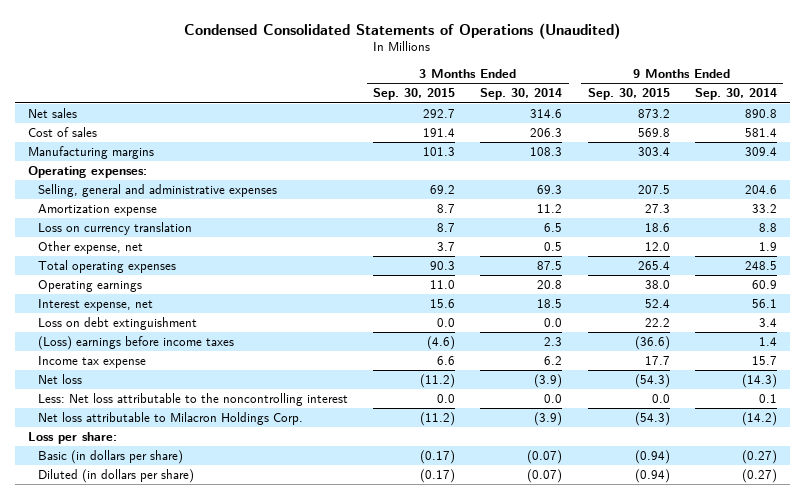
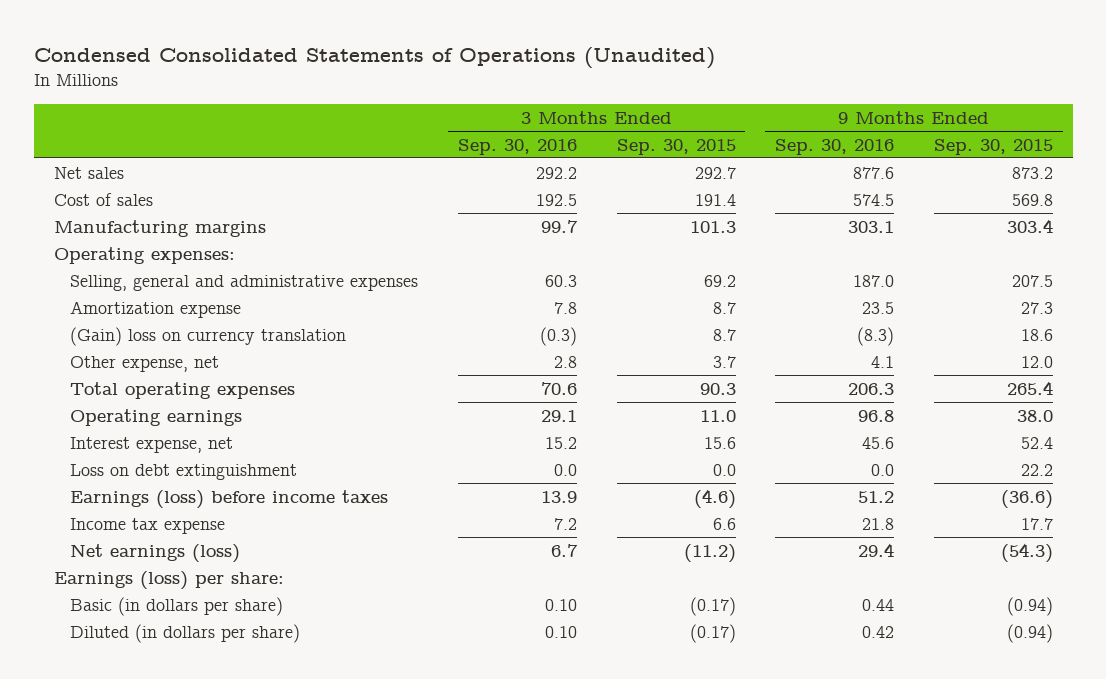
- | 3 Months Ended Sep. 30, 2015 | 3 Months Ended Sep. 30, 2014 | 9 Months Ended Sep. 30, 2015 | 9 Months Ended Sep. 30, 2014
+ | 3 Months Ended Sep. 30, 2016 | 3 Months Ended Sep. 30, 2015 | 9 Months Ended Sep. 30, 2016 | 9 Months Ended Sep. 30, 2015
- Loss on currency translation | 8.7 | 6.5 | 18.6 | 8.8
+ (Gain) loss on currency translation | (0.3) | 8.7 | (8.3) | 18.6
- (Loss) earnings before income taxes | (4.6) | 2.3 | (36.6) | 1.4
+ Earnings (loss) before income taxes | 13.9 | (4.6) | 51.2 | (36.6)
- Net loss | (11.2) | (3.9) | (54.3) | (14.3)
- Less: Net loss attributable to the noncontrolling interest | 0.0 | 0.0 | 0.0 | 0.1
- Net loss attributable to Milacron Holdings Corp. | (11.2) | (3.9) | (54.3) | (14.2)
- Loss per share:
+ Net earnings (loss) | 6.7 | (11.2) | 29.4 | (54.3)
+ Earnings (loss) per share:

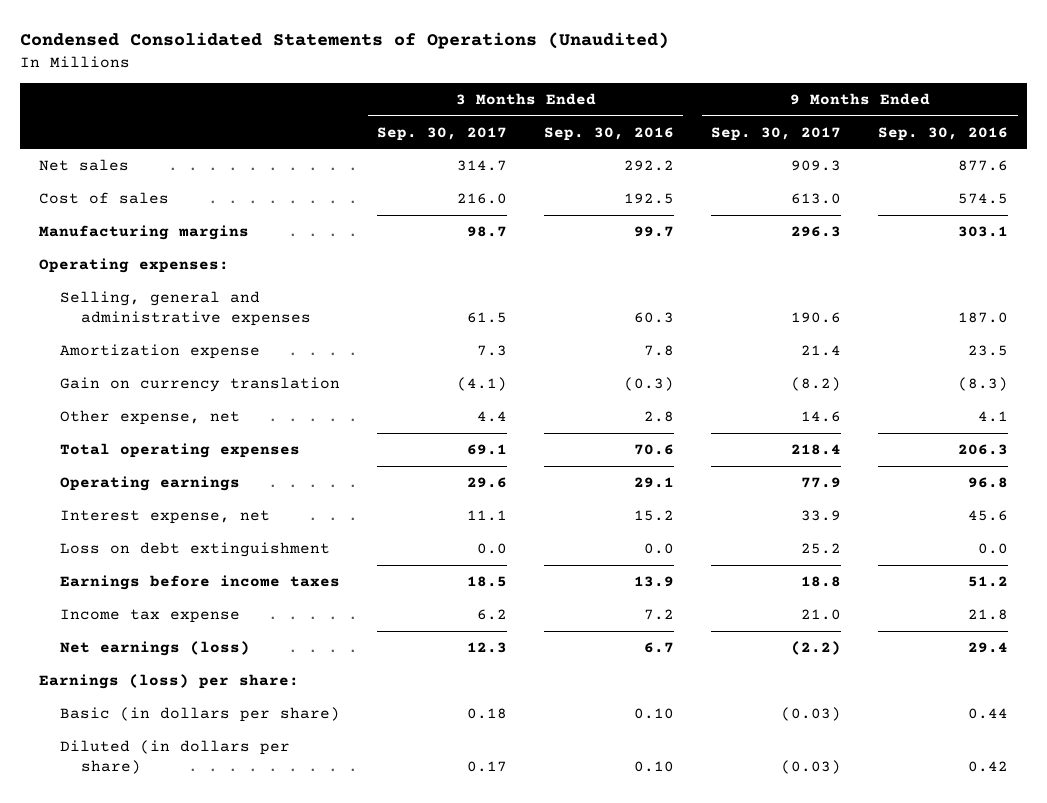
- | 3 Months Ended Sep. 30, 2016 | 3 Months Ended Sep. 30, 2015 | 9 Months Ended Sep. 30, 2016 | 9 Months Ended Sep. 30, 2015
+ | 3 Months Ended Sep. 30, 2017 | 3 Months Ended Sep. 30, 2016 | 9 Months Ended Sep. 30, 2017 | 9 Months Ended Sep. 30, 2016
- (Gain) loss on currency translation | (0.3) | 8.7 | (8.3) | 18.6
+ Gain on currency translation | (4.1) | (0.3) | (8.2) | (8.3)
- Earnings (loss) before income taxes | 13.9 | (4.6) | 51.2 | (36.6)
+ Earnings before income taxes | 18.5 | 13.9 | 18.8 | 51.2

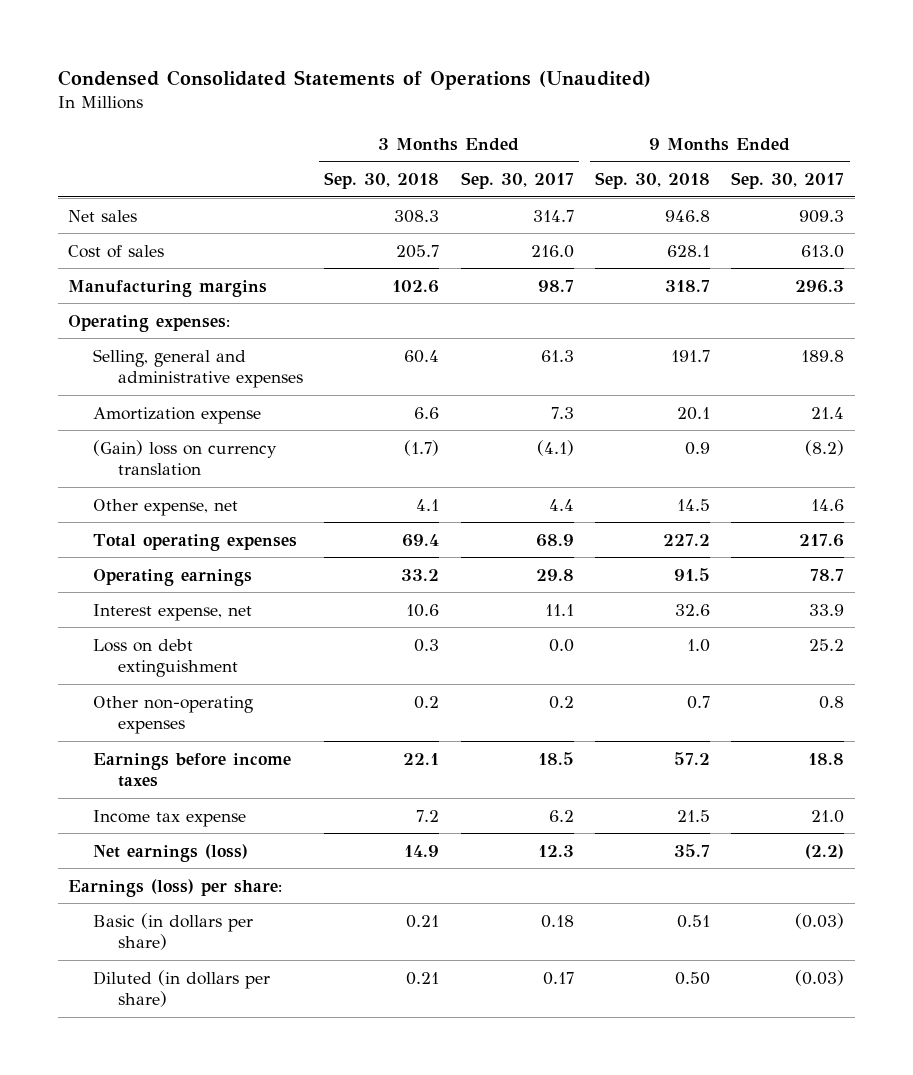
- | 3 Months Ended Sep. 30, 2017 | 3 Months Ended Sep. 30, 2016 | 9 Months Ended Sep. 30, 2017 | 9 Months Ended Sep. 30, 2016
+ | 3 Months Ended Sep. 30, 2018 | 3 Months Ended Sep. 30, 2017 | 9 Months Ended Sep. 30, 2018 | 9 Months Ended Sep. 30, 2017
- Selling, general and administrative expenses | 61.5 | 60.3 | 190.6 | 187.0
+ Selling, general and administrative expenses | 60.4 | 61.3 | 191.7 | 189.8
- Gain on currency translation | (4.1) | (0.3) | (8.2) | (8.3)
+ (Gain) loss on currency translation | (1.7) | (4.1) | 0.9 | (8.2)
- Total operating expenses | 69.1 | 70.6 | 218.4 | 206.3
- Operating earnings | 29.6 | 29.1 | 77.9 | 96.8
+ Total operating expenses | 69.4 | 68.9 | 227.2 | 217.6
+ Operating earnings | 33.2 | 29.8 | 91.5 | 78.7
+ Other non-operating expenses | 0.2 | 0.2 | 0.7 | 0.8

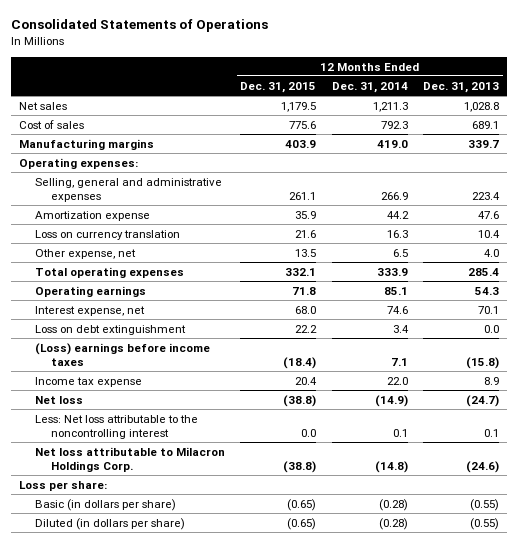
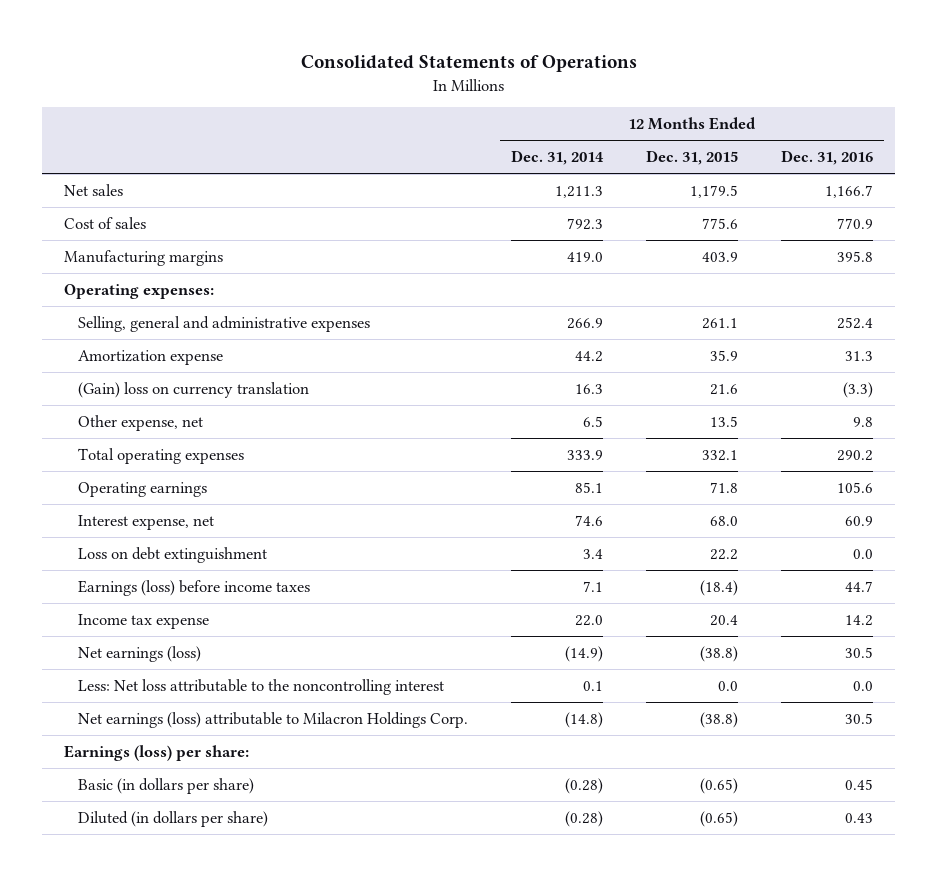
- | 12 Months Ended Dec. 31, 2015 | 12 Months Ended Dec. 31, 2014 | 12 Months Ended Dec. 31, 2013
+ | 12 Months Ended Dec. 31, 2014 | 12 Months Ended Dec. 31, 2015 | 12 Months Ended Dec. 31, 2016
- Loss on currency translation | 21.6 | 16.3 | 10.4
+ (Gain) loss on currency translation | 16.3 | 21.6 | (3.3)
- (Loss) earnings before income taxes | (18.4) | 7.1 | (15.8)
+ Earnings (loss) before income taxes | 7.1 | (18.4) | 44.7
- Net loss | (38.8) | (14.9) | (24.7)
+ Net earnings (loss) | (14.9) | (38.8) | 30.5
- Net loss attributable to Milacron Holdings Corp. | (38.8) | (14.8) | (24.6)
- Loss per share:
+ Net earnings (loss) attributable to Milacron Holdings Corp. | (14.8) | (38.8) | 30.5
+ Earnings (loss) per share:

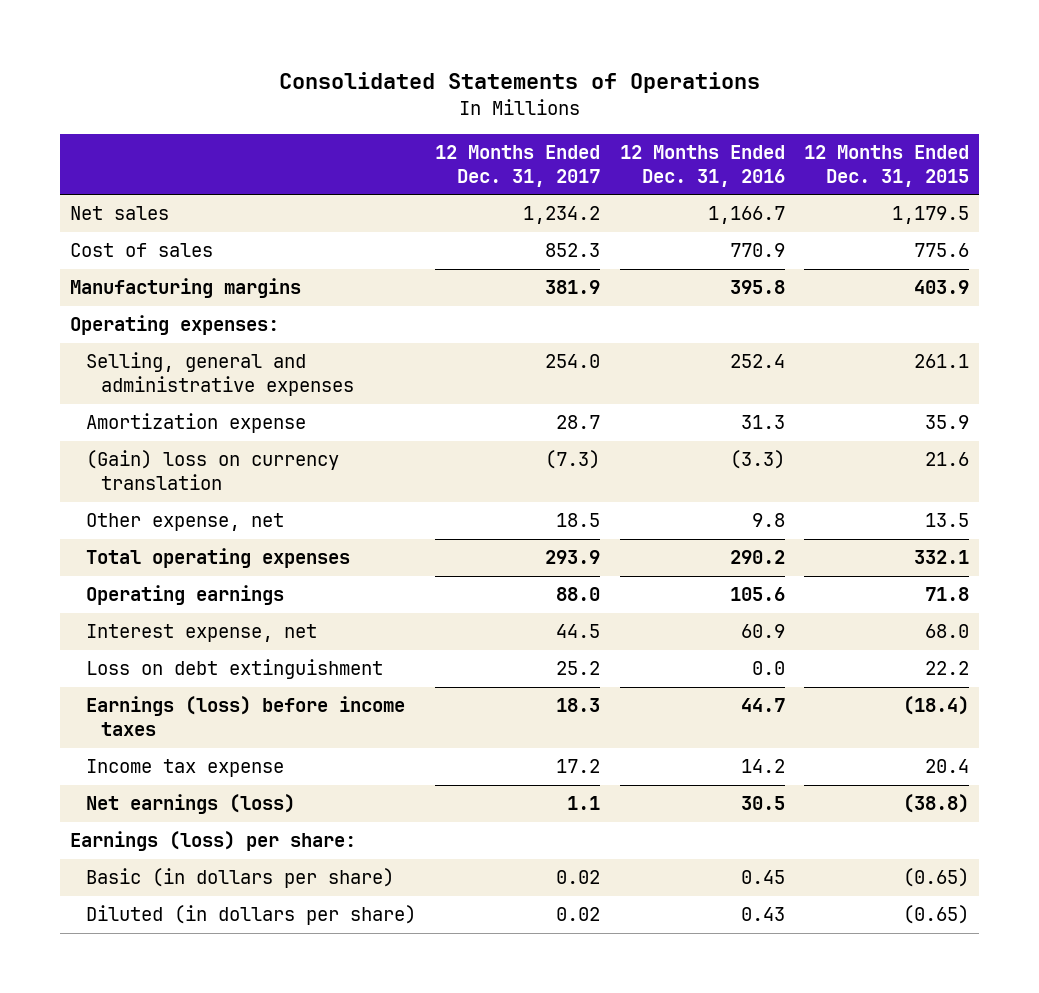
- | 12 Months Ended Dec. 31, 2014 | 12 Months Ended Dec. 31, 2015 | 12 Months Ended Dec. 31, 2016
+ | 12 Months Ended Dec. 31, 2017 | 12 Months Ended Dec. 31, 2016 | 12 Months Ended Dec. 31, 2015
- Less: Net loss attributable to the noncontrolling interest | 0.1 | 0.0 | 0.0
- Net earnings (loss) attributable to Milacron Holdings Corp. | (14.8) | (38.8) | 30.5

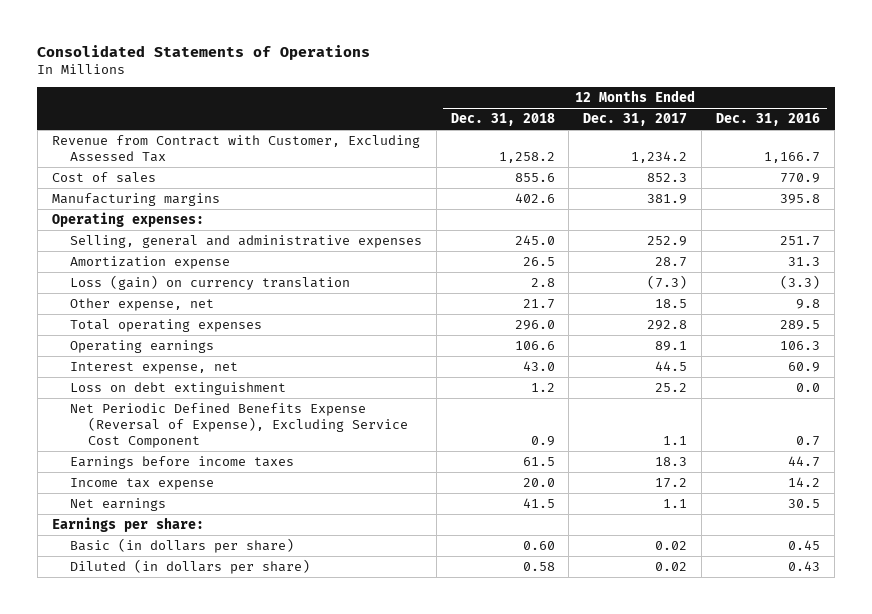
- | 12 Months Ended Dec. 31, 2017 | 12 Months Ended Dec. 31, 2016 | 12 Months Ended Dec. 31, 2015
+ | 12 Months Ended Dec. 31, 2018 | 12 Months Ended Dec. 31, 2017 | 12 Months Ended Dec. 31, 2016
- Net sales | 1,234.2 | 1,166.7 | 1,179.5
+ Revenue from Contract with Customer, Excluding Assessed Tax | 1,258.2 | 1,234.2 | 1,166.7
- Selling, general and administrative expenses | 254.0 | 252.4 | 261.1
+ Selling, general and administrative expenses | 245.0 | 252.9 | 251.7
- (Gain) loss on currency translation | (7.3) | (3.3) | 21.6
+ Loss (gain) on currency translation | 2.8 | (7.3) | (3.3)
- Total operating expenses | 293.9 | 290.2 | 332.1
- Operating earnings | 88.0 | 105.6 | 71.8
+ Total operating expenses | 296.0 | 292.8 | 289.5
+ Operating earnings | 106.6 | 89.1 | 106.3
- Earnings (loss) before income taxes | 18.3 | 44.7 | (18.4)
+ Net Periodic Defined Benefits Expense (Reversal of Expense), Excluding Service Cost Component | 0.9 | 1.1 | 0.7
+ Earnings before income taxes | 61.5 | 18.3 | 44.7
- Net earnings (loss) | 1.1 | 30.5 | (38.8)
- Earnings (loss) per share:
+ Net earnings | 41.5 | 1.1 | 30.5
+ Earnings per share:

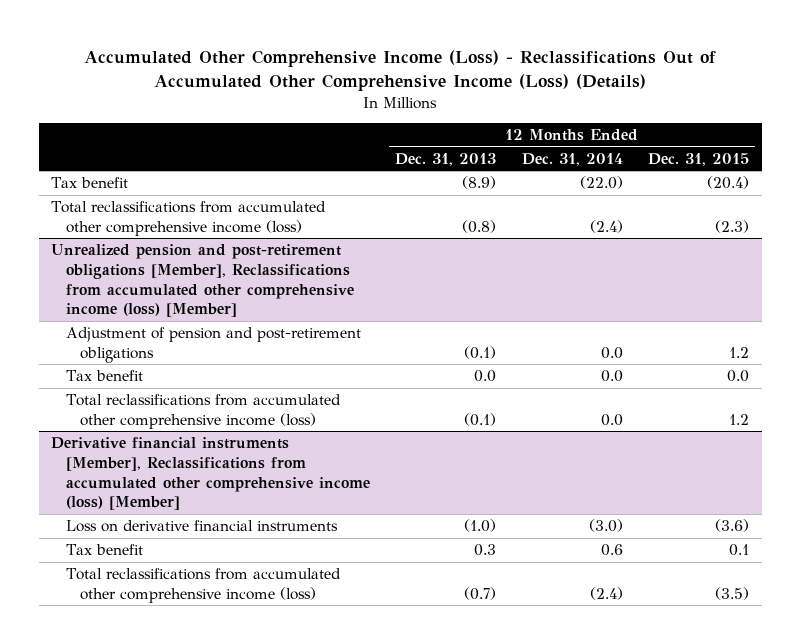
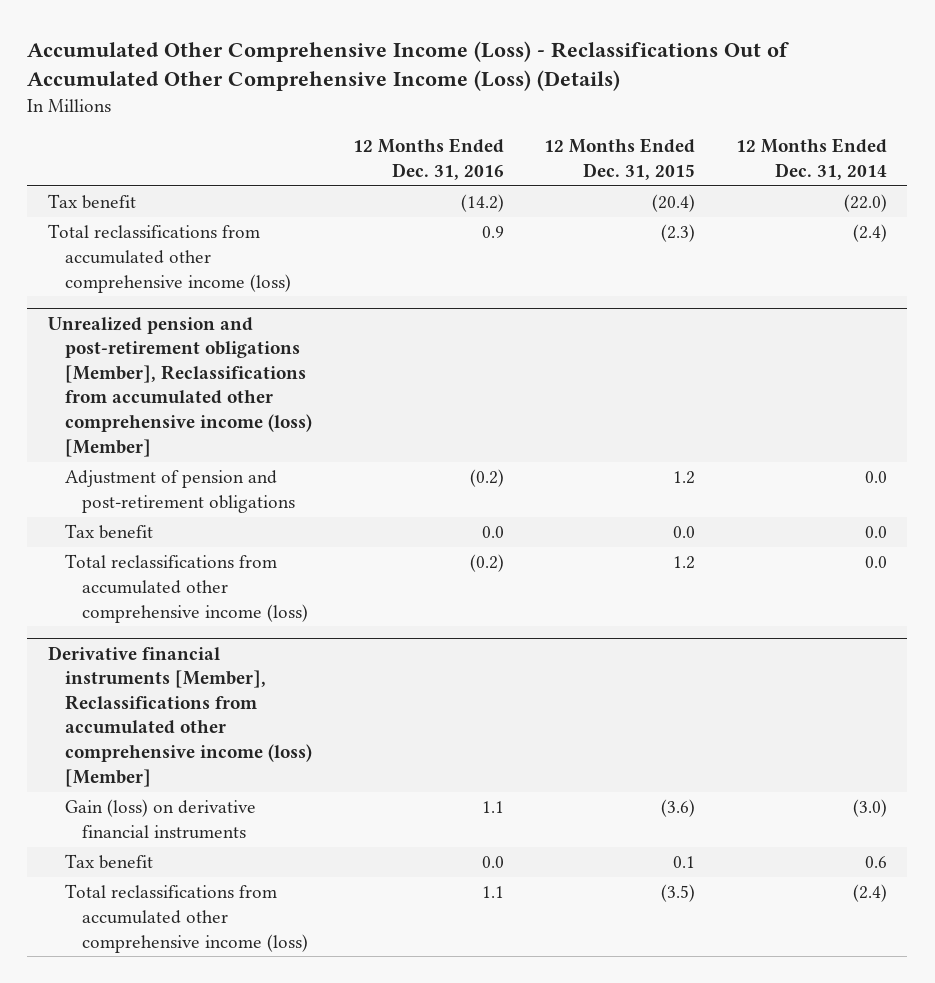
- | 12 Months Ended Dec. 31, 2013 | 12 Months Ended Dec. 31, 2014 | 12 Months Ended Dec. 31, 2015
+ | 12 Months Ended Dec. 31, 2016 | 12 Months Ended Dec. 31, 2015 | 12 Months Ended Dec. 31, 2014
@ Derivative financial instruments [Member], Reclassifications from accumulated other comprehensive income (loss) [Member]
- Loss on derivative financial instruments | (1.0) | (3.0) | (3.6)
+ Gain (loss) on derivative financial instruments | 1.1 | (3.6) | (3.0)

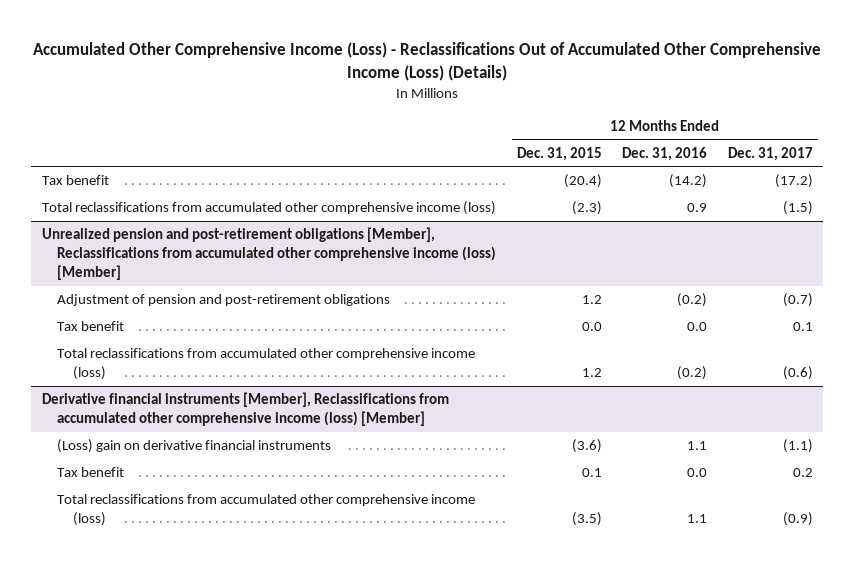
- | 12 Months Ended Dec. 31, 2016 | 12 Months Ended Dec. 31, 2015 | 12 Months Ended Dec. 31, 2014
+ | 12 Months Ended Dec. 31, 2015 | 12 Months Ended Dec. 31, 2016 | 12 Months Ended Dec. 31, 2017
@ Derivative financial instruments [Member], Reclassifications from accumulated other comprehensive income (loss) [Member]
- Gain (loss) on derivative financial instruments | 1.1 | (3.6) | (3.0)
+ (Loss) gain on derivative financial instruments | (3.6) | 1.1 | (1.1)

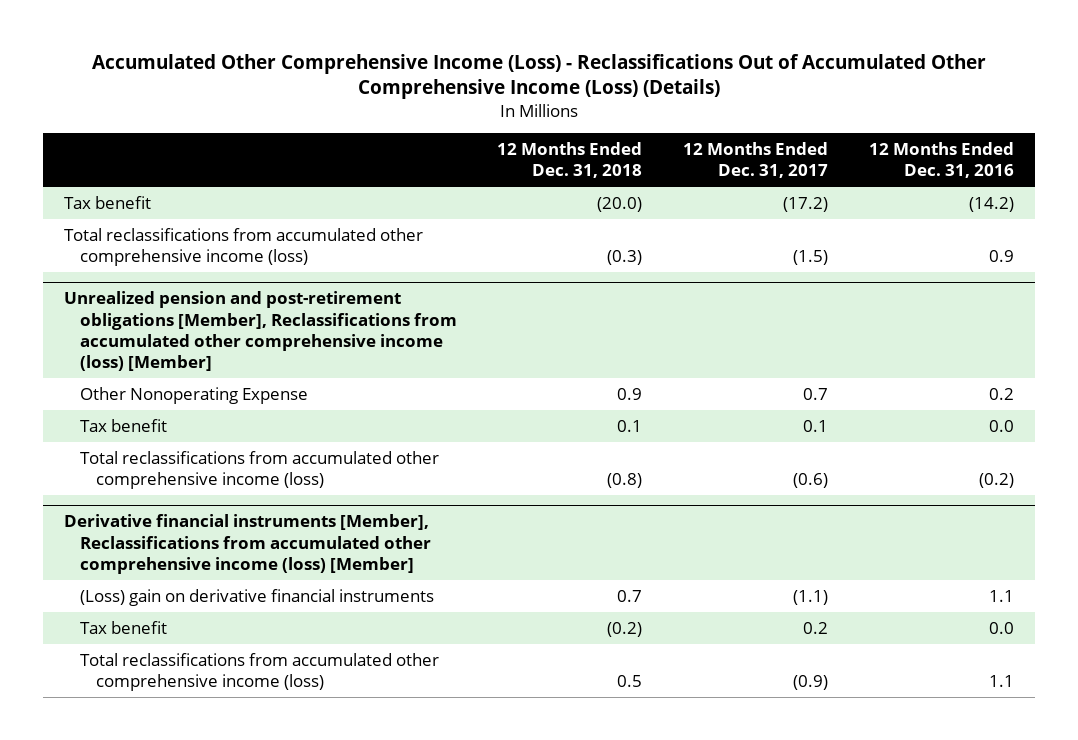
- | 12 Months Ended Dec. 31, 2015 | 12 Months Ended Dec. 31, 2016 | 12 Months Ended Dec. 31, 2017
+ | 12 Months Ended Dec. 31, 2018 | 12 Months Ended Dec. 31, 2017 | 12 Months Ended Dec. 31, 2016
@ Unrealized pension and post-retirement obligations [Member], Reclassifications from accumulated other comprehensive income (loss) [Member]
- Adjustment of pension and post-retirement obligations | 1.2 | (0.2) | (0.7)
+ Other Nonoperating Expense | 0.9 | 0.7 | 0.2

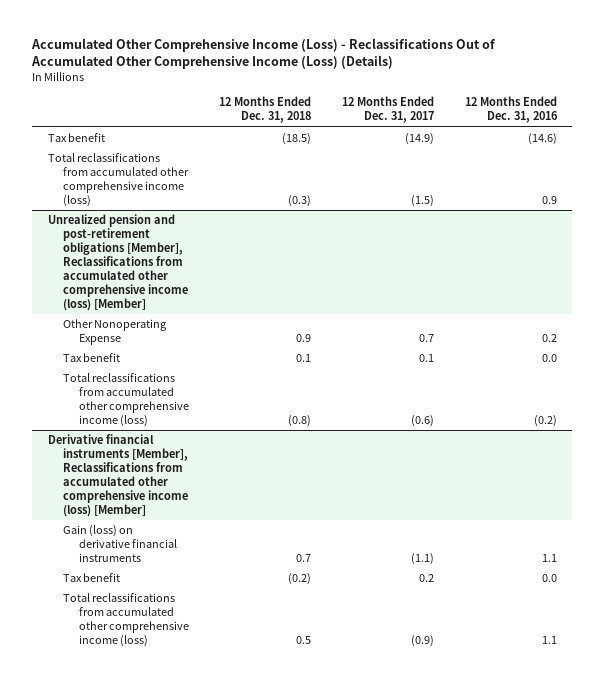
- Tax benefit | (20.0) | (17.2) | (14.2)
+ Tax benefit | (18.5) | (14.9) | (14.6)
@ Derivative financial instruments [Member], Reclassifications from accumulated other comprehensive income (loss) [Member]
- (Loss) gain on derivative financial instruments | 0.7 | (1.1) | 1.1
+ Gain (loss) on derivative financial instruments | 0.7 | (1.1) | 1.1

